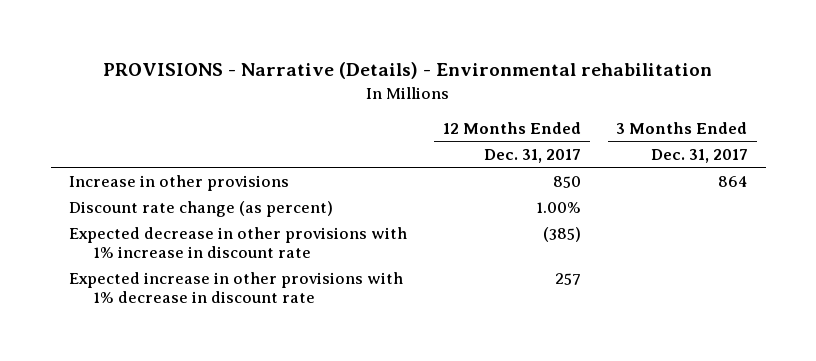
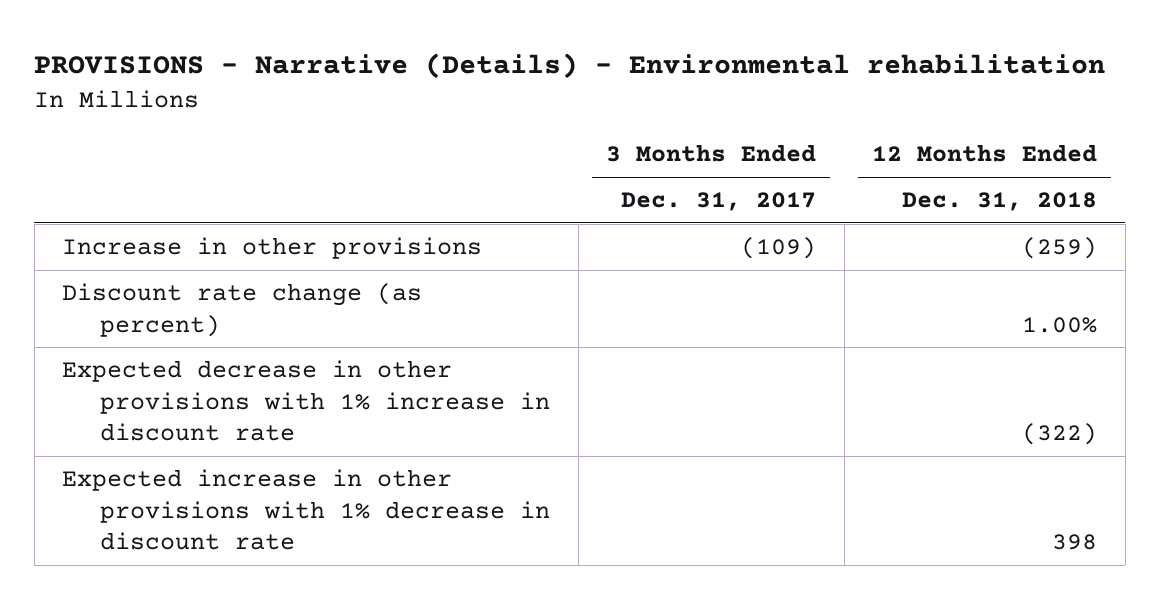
- | 12 Months Ended Dec. 31, 2017 | 3 Months Ended Dec. 31, 2017
+ | 3 Months Ended Dec. 31, 2017 | 12 Months Ended Dec. 31, 2018
- Increase in other provisions | 850 | 864
+ Increase in other provisions | (109) | (259)

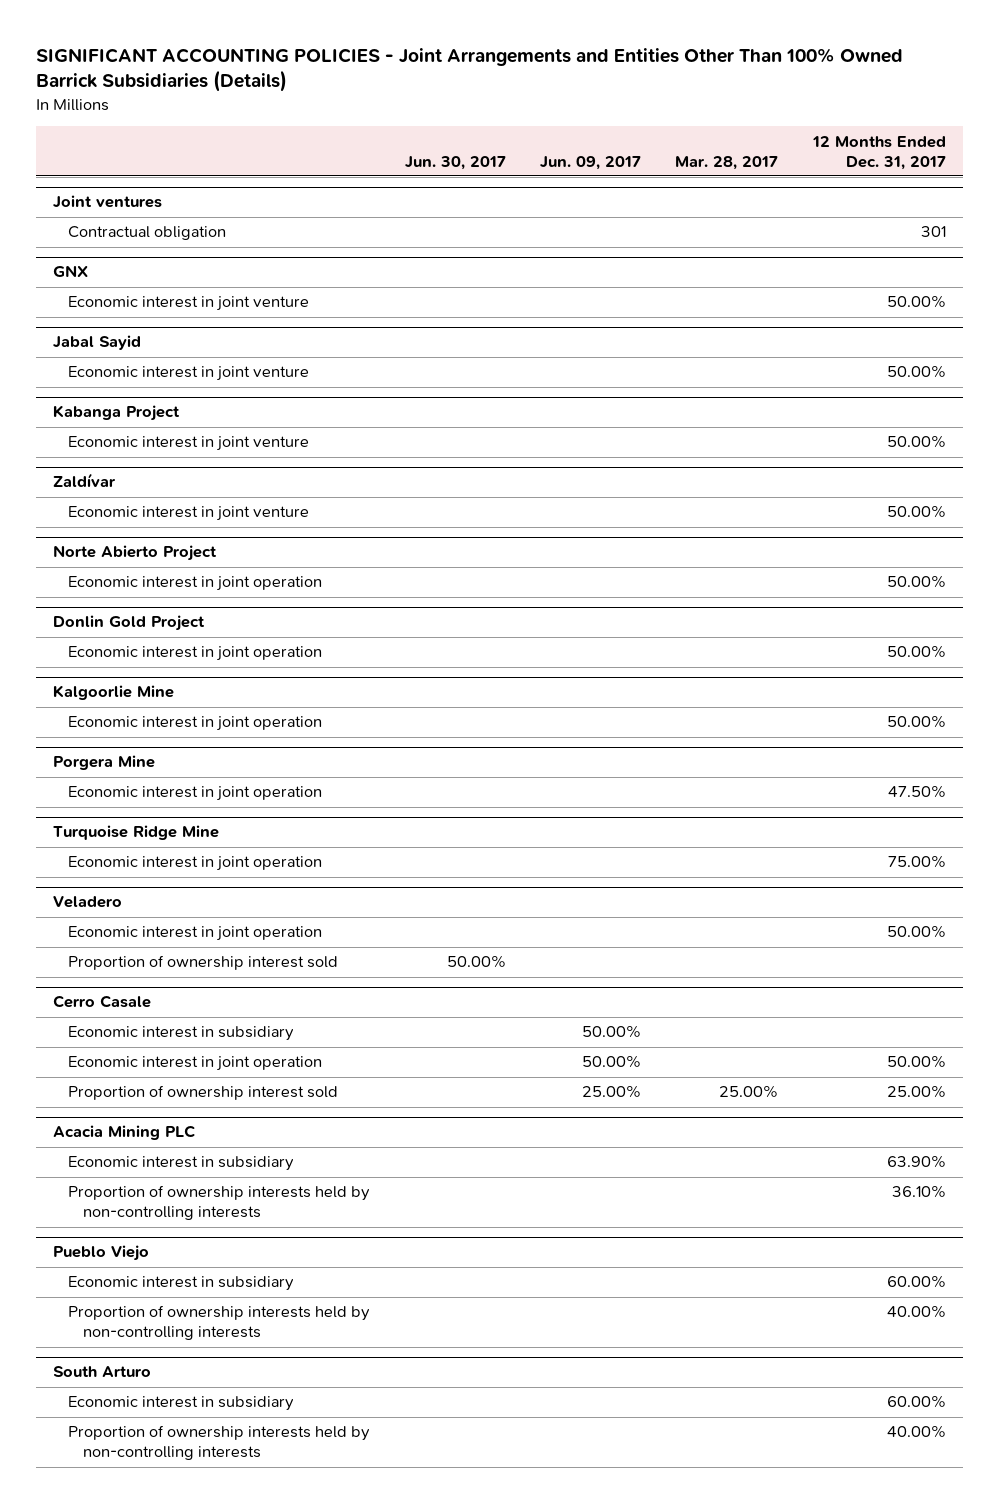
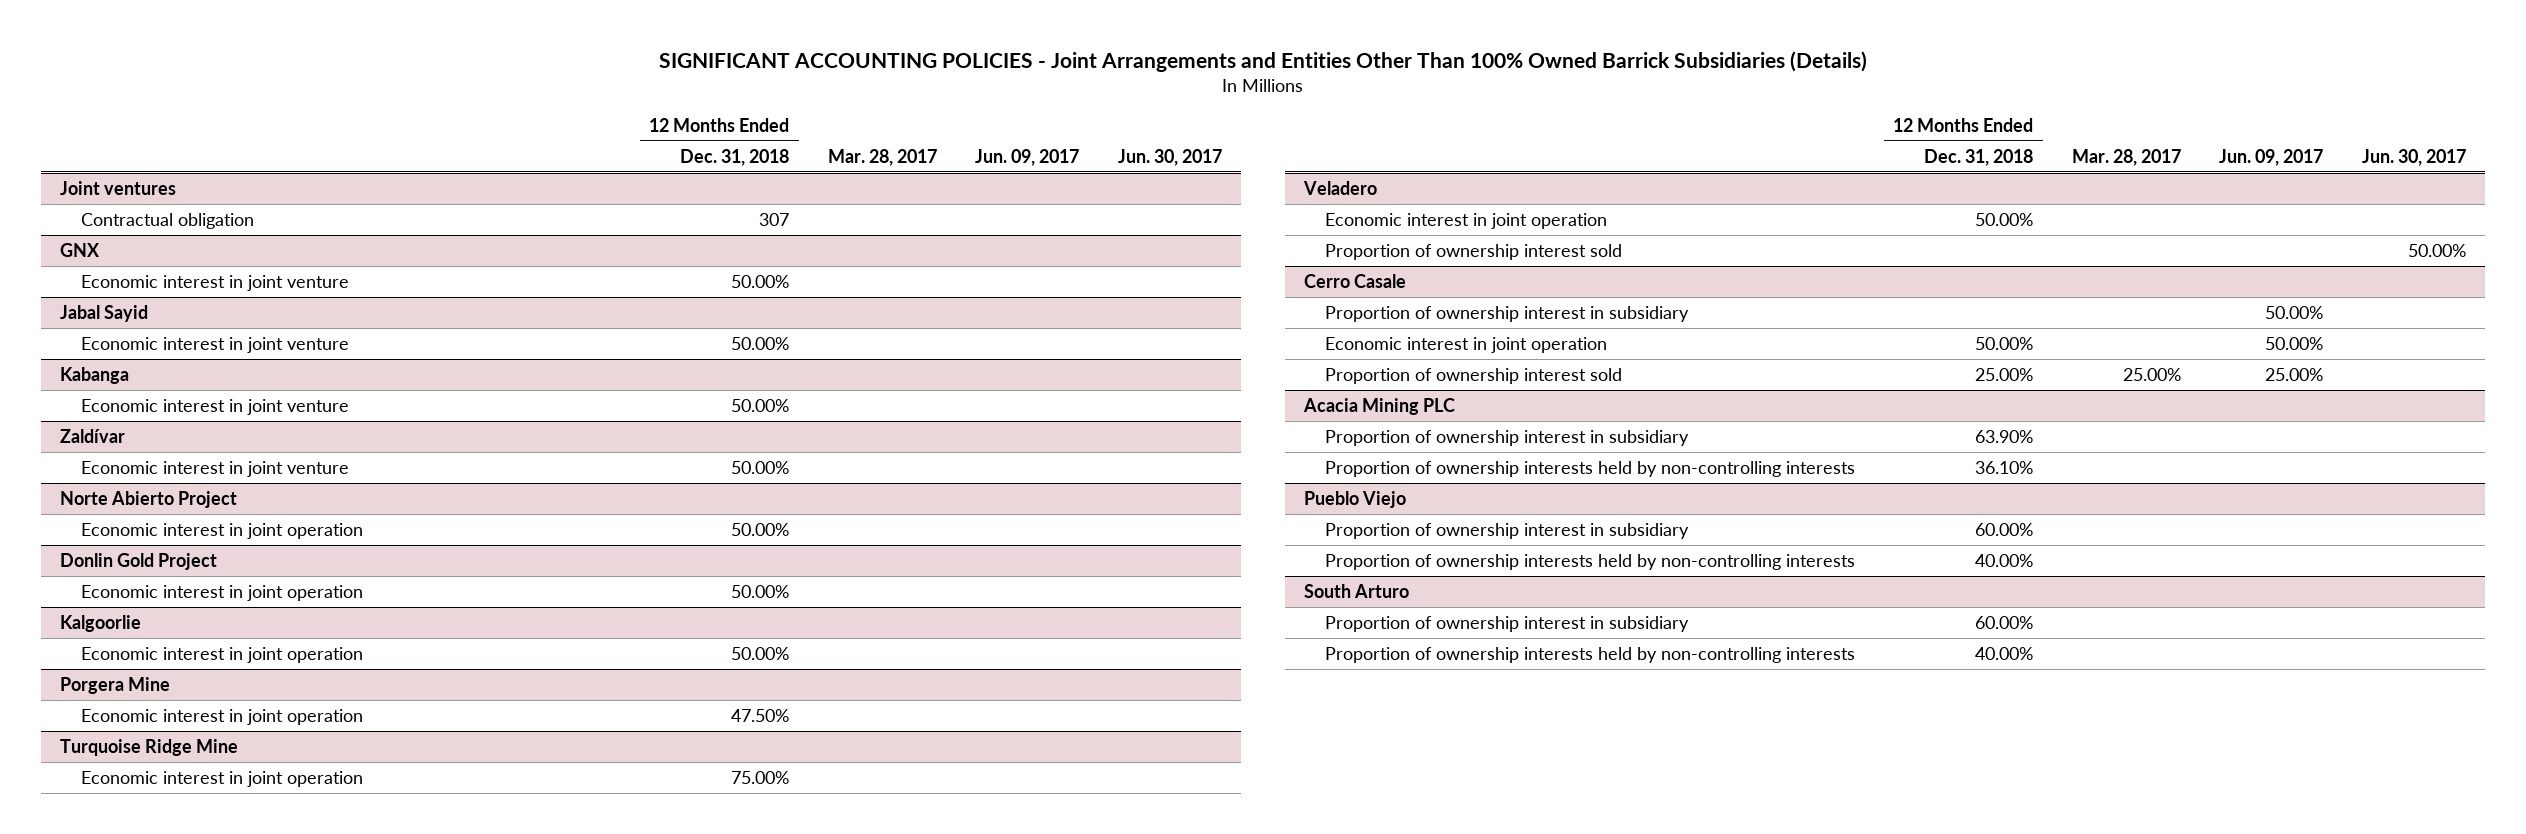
- | Jun. 30, 2017 | Jun. 09, 2017 | Mar. 28, 2017 | 12 Months Ended Dec. 31, 2017
+ | 12 Months Ended Dec. 31, 2018 | Mar. 28, 2017 | Jun. 09, 2017 | Jun. 30, 2017
- Kabanga Project
+ Kabanga
- Kalgoorlie Mine
+ Kalgoorlie
@ Cerro Casale
- Economic interest in subsidiary | | 50.00% | |
+ Proportion of ownership interest in subsidiary | | | 50.00% |
@ Acacia Mining PLC
- Economic interest in subsidiary | | | | 63.90%
+ Proportion of ownership interest in subsidiary | 63.90% | | |
@ Pueblo Viejo
- Economic interest in subsidiary | | | | 60.00%
+ Proportion of ownership interest in subsidiary | 60.00% | | |
@ South Arturo
- Economic interest in subsidiary | | | | 60.00%
+ Proportion of ownership interest in subsidiary | 60.00% | | |

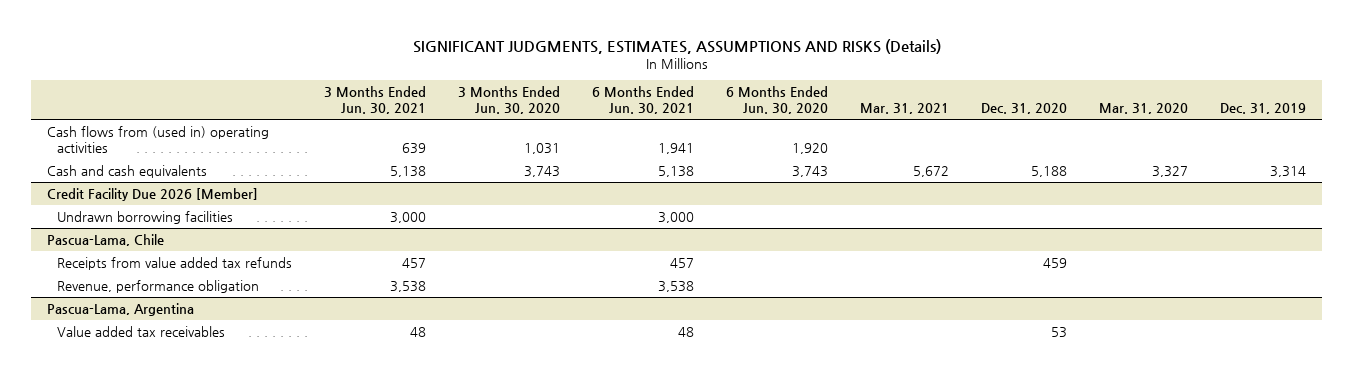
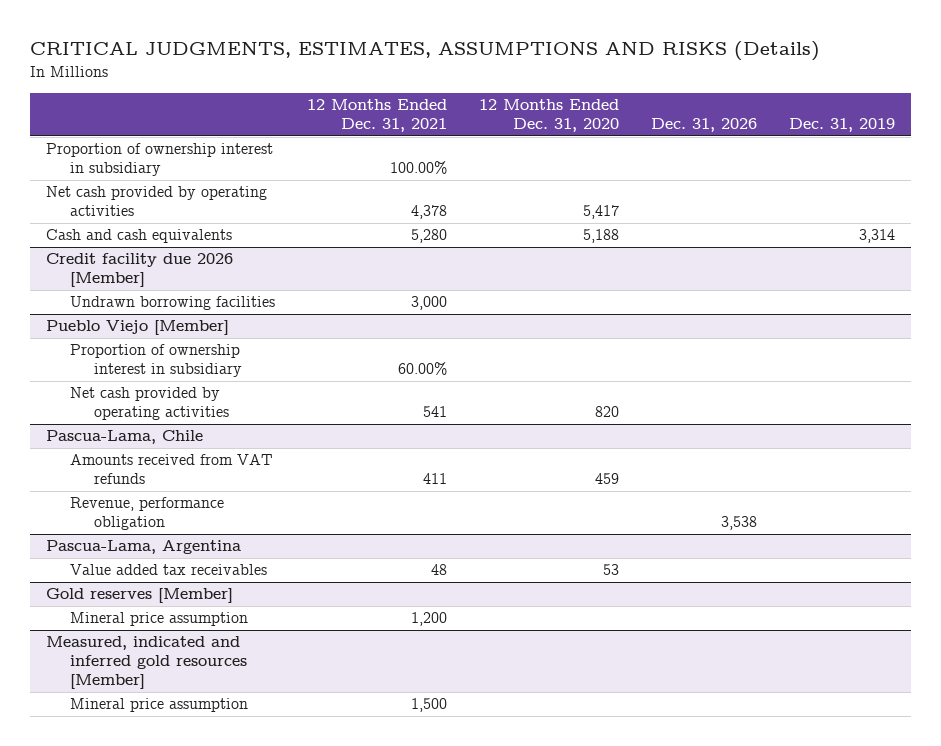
- SIGNIFICANT JUDGMENTS, ESTIMATES, ASSUMPTIONS AND RISKS (Details)
+ CRITICAL JUDGMENTS, ESTIMATES, ASSUMPTIONS AND RISKS (Details)
- | 3 Months Ended Jun. 30, 2021 | 3 Months Ended Jun. 30, 2020 | 6 Months Ended Jun. 30, 2021 | 6 Months Ended Jun. 30, 2020 | Mar. 31, 2021 | Dec. 31, 2020 | Mar. 31, 2020 | Dec. 31, 2019
+ | 12 Months Ended Dec. 31, 2021 | 12 Months Ended Dec. 31, 2020 | Dec. 31, 2026 | Dec. 31, 2019
- Cash flows from (used in) operating activities | 639 | 1,031 | 1,941 | 1,920 | | | |
+ Proportion of ownership interest in subsidiary | 100.00% | | |
+ Net cash provided by operating activities | 4,378 | 5,417 | |
- Credit Facility Due 2026 [Member]
+ Credit facility due 2026 [Member]
+ Pueblo Viejo [Member]
+ Proportion of ownership interest in subsidiary | 60.00% | | |
+ Net cash provided by operating activities | 541 | 820 | |
@ Pascua-Lama, Chile
- Receipts from value added tax refunds | 457 | | 457 | | | 459 | |
+ Amounts received from VAT refunds | 411 | 459 | |
+ Gold reserves [Member]
+ Mineral price assumption | 1,200 | | |
+ Measured, indicated and inferred gold resources [Member]
+ Mineral price assumption | 1,500 | | |

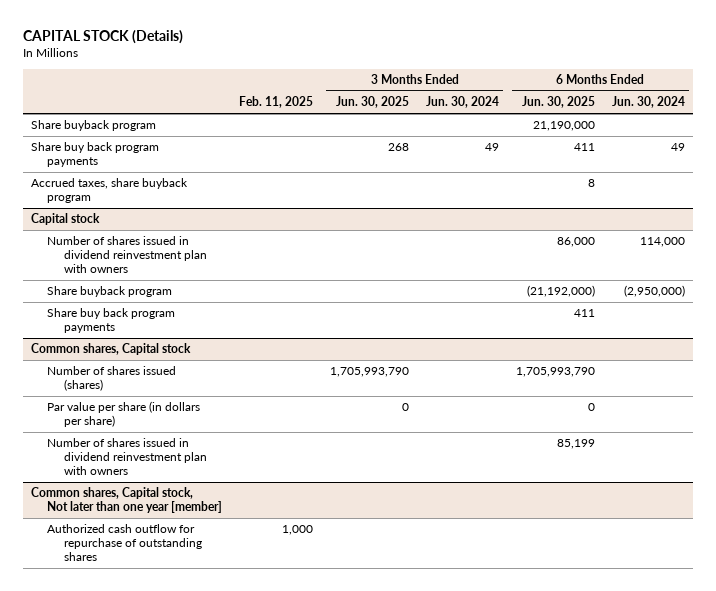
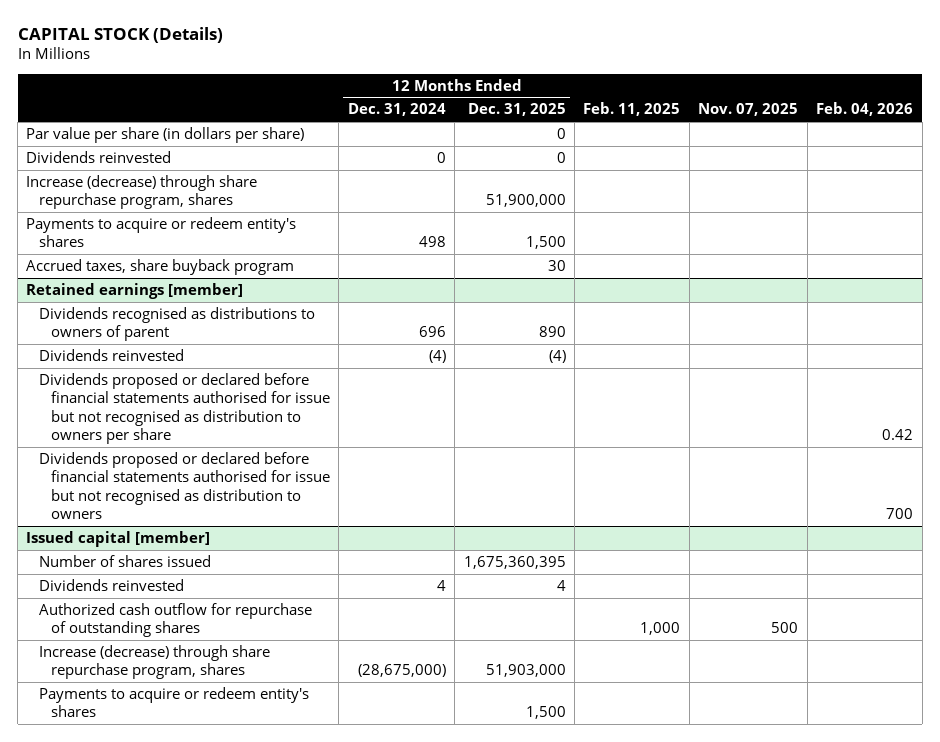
- | Feb. 11, 2025 | 3 Months Ended Jun. 30, 2025 | 3 Months Ended Jun. 30, 2024 | 6 Months Ended Jun. 30, 2025 | 6 Months Ended Jun. 30, 2024
+ | 12 Months Ended Dec. 31, 2024 | 12 Months Ended Dec. 31, 2025 | Feb. 11, 2025 | Nov. 07, 2025 | Feb. 04, 2026
- Share buyback program | | | | 21,190,000 |
- Share buy back program payments | | 268 | 49 | 411 | 49
+ Par value per share (in dollars per share) | | 0 | | |
+ Dividends reinvested | 0 | 0 | | |
+ Increase (decrease) through share repurchase program, shares | | 51,900,000 | | |
+ Payments to acquire or redeem entity's shares | 498 | 1,500 | | |
- Capital stock
- Number of shares issued in dividend reinvestment plan with owners | | | | 86,000 | 114,000
- Share buyback program | | | | (21,192,000) | (2,950,000)
- Share buy back program payments | | | | 411 |
- Common shares, Capital stock
- Number of shares issued (shares) | | 1,705,993,790 | | 1,705,993,790 |
- Par value per share (in dollars per share) | | 0 | | 0 |
- Number of shares issued in dividend reinvestment plan with owners | | | | 85,199 |
- Common shares, Capital stock, Not later than one year [member]
- Authorized cash outflow for repurchase of outstanding shares | 1,000 | | | |
+ Retained earnings [member]
+ Dividends recognised as distributions to owners of parent | 696 | 890 | | |
+ Dividends reinvested | (4) | (4) | | |
+ Dividends proposed or declared before financial statements authorised for issue but not recognised as distribution to owners per share | | | | | 0.42
+ Dividends proposed or declared before financial statements authorised for issue but not recognised as distribution to owners | | | | | 700
+ Issued capital [member]
+ Number of shares issued | | 1,675,360,395 | | |
+ Dividends reinvested | 4 | 4 | | |
+ Authorized cash outflow for repurchase of outstanding shares | | | 1,000 | 500 |
+ Increase (decrease) through share repurchase program, shares | (28,675,000) | 51,903,000 | | |
+ Payments to acquire or redeem entity's shares | | 1,500 | | |

